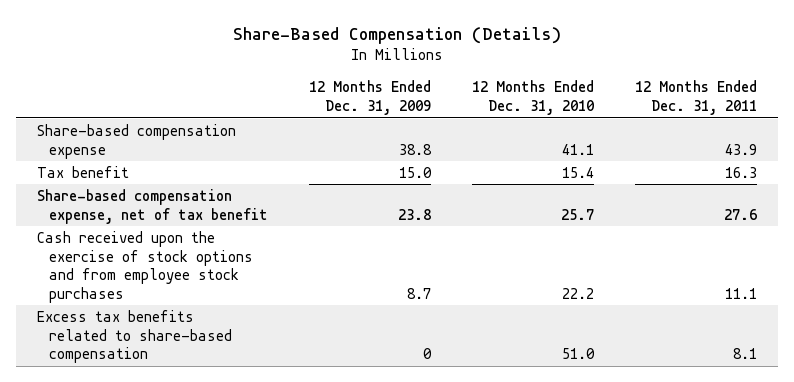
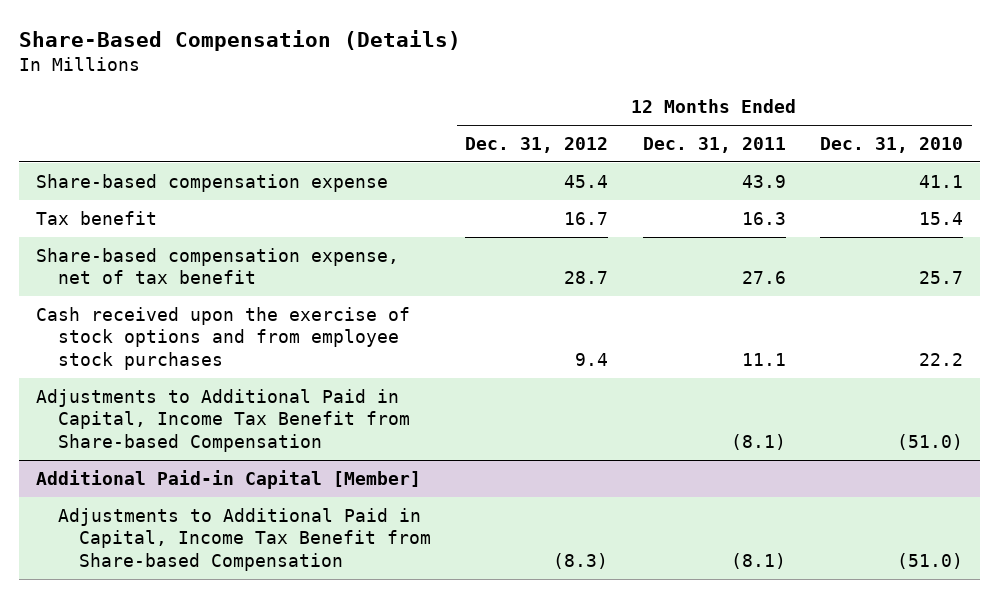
- | 12 Months Ended Dec. 31, 2009 | 12 Months Ended Dec. 31, 2010 | 12 Months Ended Dec. 31, 2011
+ | 12 Months Ended Dec. 31, 2012 | 12 Months Ended Dec. 31, 2011 | 12 Months Ended Dec. 31, 2010
- Excess tax benefits related to share-based compensation | 0 | 51.0 | 8.1
+ Adjustments to Additional Paid in Capital, Income Tax Benefit from Share-based Compensation | | (8.1) | (51.0)
+ Additional Paid-in Capital [Member]
+ Adjustments to Additional Paid in Capital, Income Tax Benefit from Share-based Compensation | (8.3) | (8.1) | (51.0)

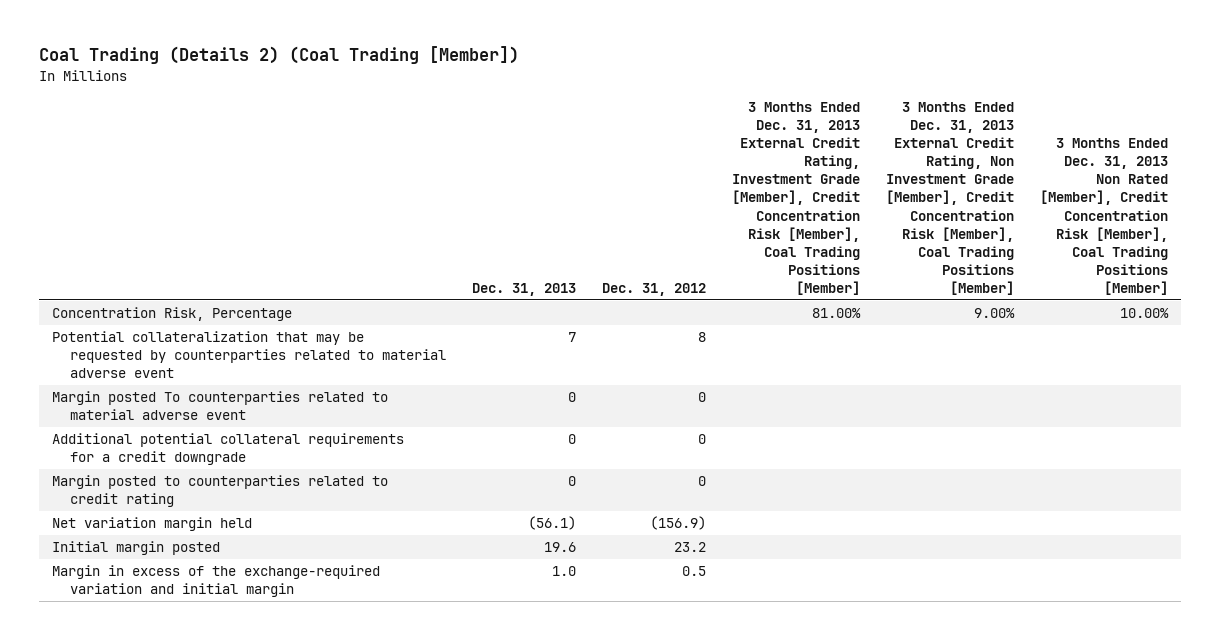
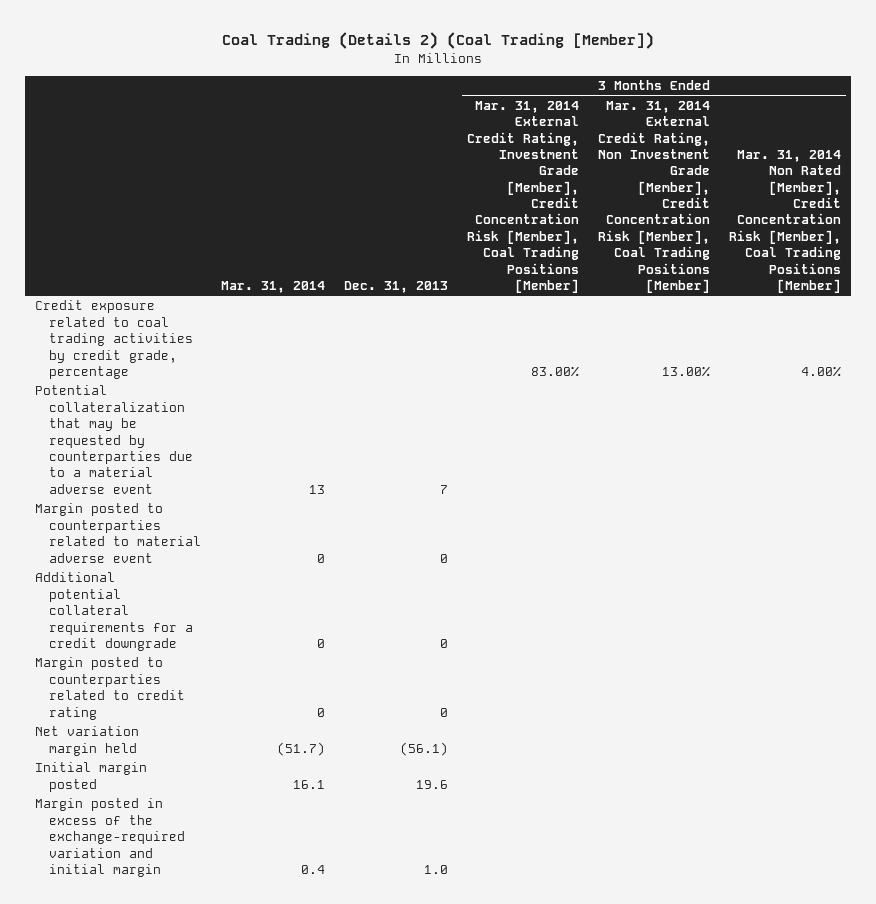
- | Dec. 31, 2013 | Dec. 31, 2012 | 3 Months Ended Dec. 31, 2013 External Credit Rating, Investment Grade [Member], Credit Concentration Risk [Member], Coal Trading Positions [Member] | 3 Months Ended Dec. 31, 2013 External Credit Rating, Non Investment Grade [Member], Credit Concentration Risk [Member], Coal Trading Positions [Member] | 3 Months Ended Dec. 31, 2013 Non Rated [Member], Credit Concentration Risk [Member], Coal Trading Positions [Member]
+ | Mar. 31, 2014 | Dec. 31, 2013 | 3 Months Ended Mar. 31, 2014 External Credit Rating, Investment Grade [Member], Credit Concentration Risk [Member], Coal Trading Positions [Member] | 3 Months Ended Mar. 31, 2014 External Credit Rating, Non Investment Grade [Member], Credit Concentration Risk [Member], Coal Trading Positions [Member] | 3 Months Ended Mar. 31, 2014 Non Rated [Member], Credit Concentration Risk [Member], Coal Trading Positions [Member]
- Concentration Risk, Percentage | | | 81.00% | 9.00% | 10.00%
- Potential collateralization that may be requested by counterparties related to material adverse event | 7 | 8 | | |
- Margin posted To counterparties related to material adverse event | 0 | 0 | | |
+ Credit exposure related to coal trading activities by credit grade, percentage | | | 83.00% | 13.00% | 4.00%
+ Potential collateralization that may be requested by counterparties due to a material adverse event | 13 | 7 | | |
+ Margin posted to counterparties related to material adverse event | 0 | 0 | | |
- Margin in excess of the exchange-required variation and initial margin | 1.0 | 0.5 | | |
+ Margin posted in excess of the exchange-required variation and initial margin | 0.4 | 1.0 | | |

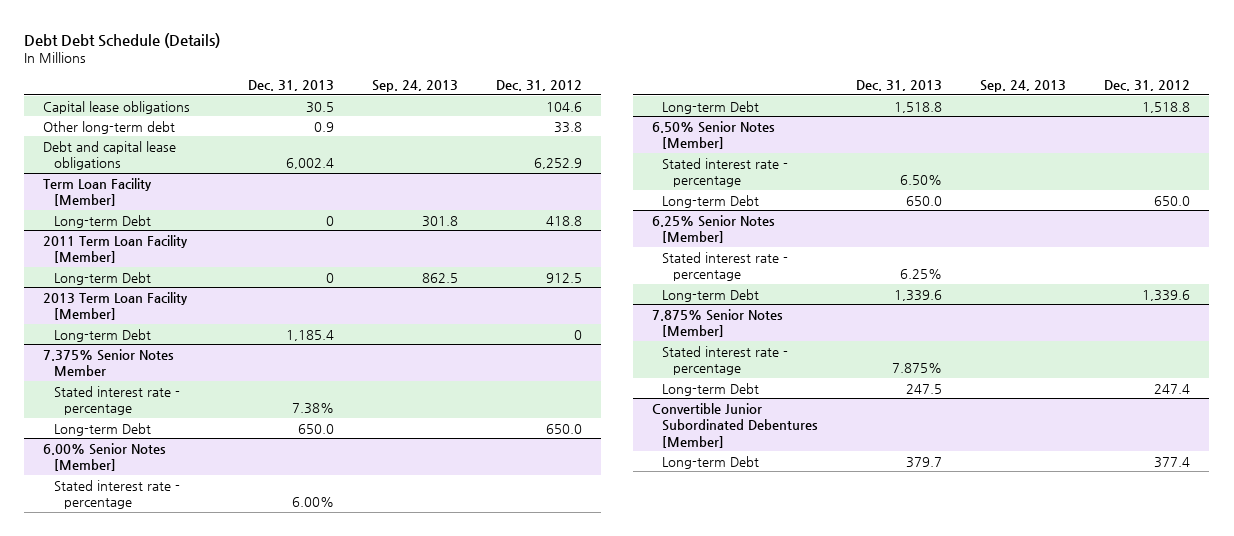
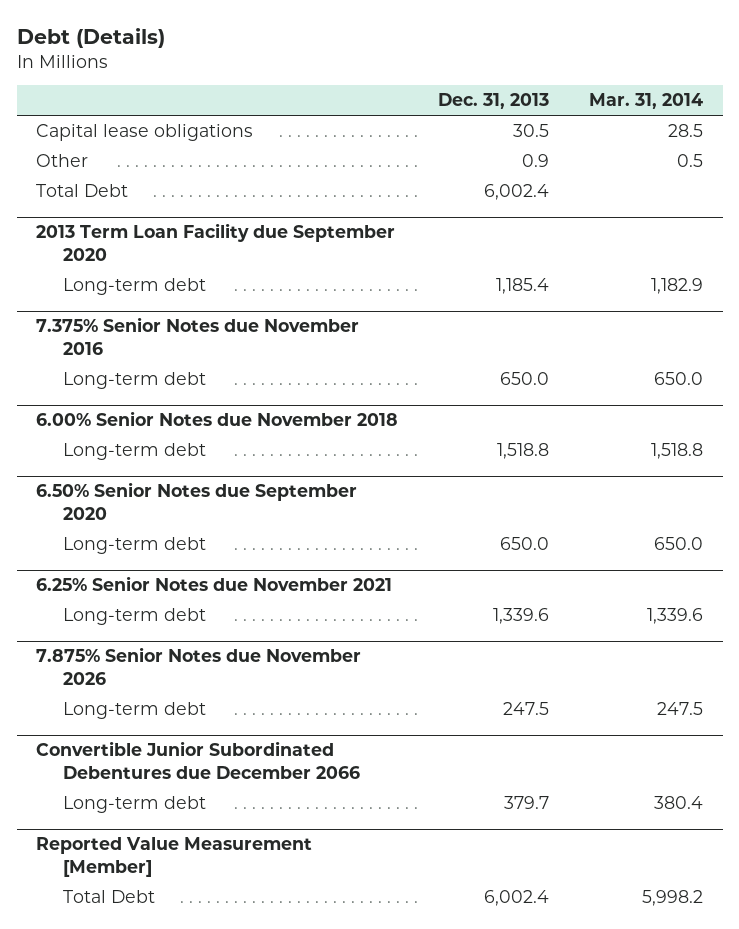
- Debt Debt Schedule (Details)
+ Debt (Details)
- | Dec. 31, 2013 | Sep. 24, 2013 | Dec. 31, 2012
+ | Dec. 31, 2013 | Mar. 31, 2014
- Other long-term debt | 0.9 | | 33.8
- Debt and capital lease obligations | 6,002.4 | | 6,252.9
- Term Loan Facility [Member]
- Long-term Debt | 0 | 301.8 | 418.8
- 2011 Term Loan Facility [Member]
- Long-term Debt | 0 | 862.5 | 912.5
- 2013 Term Loan Facility [Member]
- Long-term Debt | 1,185.4 | | 0
- 7.375% Senior Notes Member
- Stated interest rate - percentage | 7.38% | |
- Long-term Debt | 650.0 | | 650.0
- 6.00% Senior Notes [Member]
- Stated interest rate - percentage | 6.00% | |
- Long-term Debt | 1,518.8 | | 1,518.8
- 6.50% Senior Notes [Member]
- Stated interest rate - percentage | 6.50% | |
- Long-term Debt | 650.0 | | 650.0
- 6.25% Senior Notes [Member]
- Stated interest rate - percentage | 6.25% | |
- Long-term Debt | 1,339.6 | | 1,339.6
- 7.875% Senior Notes [Member]
- Stated interest rate - percentage | 7.875% | |
- Long-term Debt | 247.5 | | 247.4
- Convertible Junior Subordinated Debentures [Member]
- Long-term Debt | 379.7 | | 377.4
+ Other | 0.9 | 0.5
+ Total Debt | 6,002.4 |
+ 2013 Term Loan Facility due September 2020
+ Long-term debt | 1,185.4 | 1,182.9
+ 7.375% Senior Notes due November 2016
+ Long-term debt | 650.0 | 650.0
+ 6.00% Senior Notes due November 2018
+ Long-term debt | 1,518.8 | 1,518.8
+ 6.50% Senior Notes due September 2020
+ Long-term debt | 650.0 | 650.0
+ 6.25% Senior Notes due November 2021
+ Long-term debt | 1,339.6 | 1,339.6
+ 7.875% Senior Notes due November 2026
+ Long-term debt | 247.5 | 247.5
+ Convertible Junior Subordinated Debentures due December 2066
+ Long-term debt | 379.7 | 380.4
+ Reported Value Measurement [Member]
+ Total Debt | 6,002.4 | 5,998.2

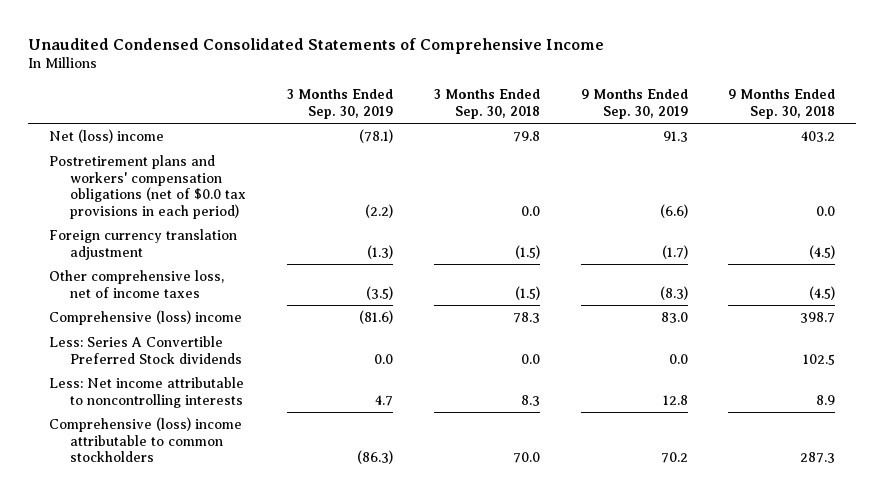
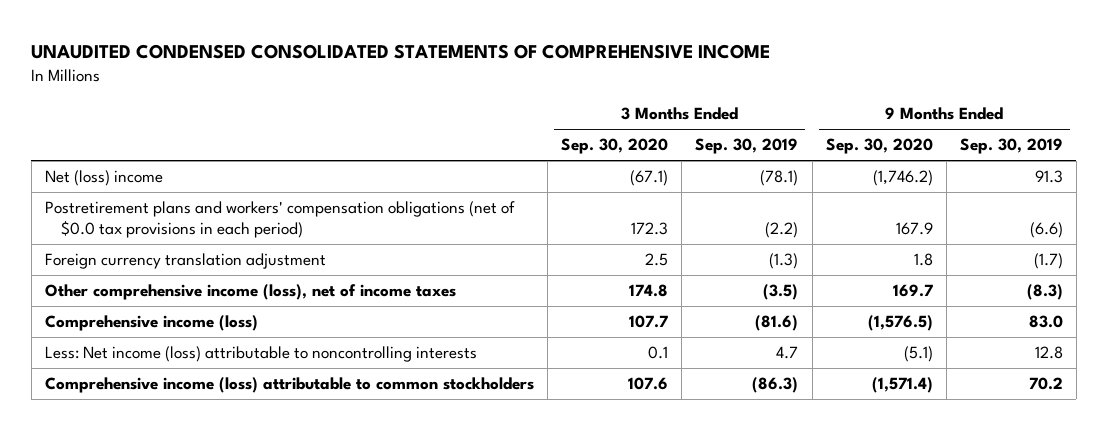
- Unaudited Condensed Consolidated Statements of Comprehensive Income
+ UNAUDITED CONDENSED CONSOLIDATED STATEMENTS OF COMPREHENSIVE INCOME
- | 3 Months Ended Sep. 30, 2019 | 3 Months Ended Sep. 30, 2018 | 9 Months Ended Sep. 30, 2019 | 9 Months Ended Sep. 30, 2018
+ | 3 Months Ended Sep. 30, 2020 | 3 Months Ended Sep. 30, 2019 | 9 Months Ended Sep. 30, 2020 | 9 Months Ended Sep. 30, 2019
- Other comprehensive loss, net of income taxes | (3.5) | (1.5) | (8.3) | (4.5)
- Comprehensive (loss) income | (81.6) | 78.3 | 83.0 | 398.7
- Less: Series A Convertible Preferred Stock dividends | 0.0 | 0.0 | 0.0 | 102.5
- Less: Net income attributable to noncontrolling interests | 4.7 | 8.3 | 12.8 | 8.9
- Comprehensive (loss) income attributable to common stockholders | (86.3) | 70.0 | 70.2 | 287.3
+ Other comprehensive income (loss), net of income taxes | 174.8 | (3.5) | 169.7 | (8.3)
+ Comprehensive income (loss) | 107.7 | (81.6) | (1,576.5) | 83.0
+ Less: Net income (loss) attributable to noncontrolling interests | 0.1 | 4.7 | (5.1) | 12.8
+ Comprehensive income (loss) attributable to common stockholders | 107.6 | (86.3) | (1,571.4) | 70.2

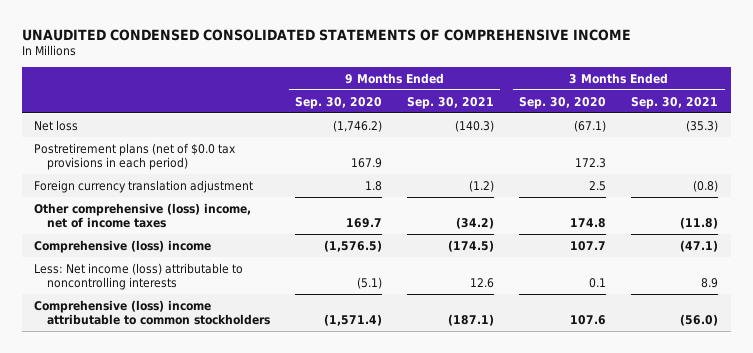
- | 3 Months Ended Sep. 30, 2020 | 3 Months Ended Sep. 30, 2019 | 9 Months Ended Sep. 30, 2020 | 9 Months Ended Sep. 30, 2019
+ | 9 Months Ended Sep. 30, 2020 | 9 Months Ended Sep. 30, 2021 | 3 Months Ended Sep. 30, 2020 | 3 Months Ended Sep. 30, 2021
- Net (loss) income | (67.1) | (78.1) | (1,746.2) | 91.3
- Postretirement plans and workers' compensation obligations (net of $0.0 tax provisions in each period) | 172.3 | (2.2) | 167.9 | (6.6)
+ Net loss | (1,746.2) | (140.3) | (67.1) | (35.3)
+ Postretirement plans (net of $0.0 tax provisions in each period) | 167.9 | | 172.3 |
- Other comprehensive income (loss), net of income taxes | 174.8 | (3.5) | 169.7 | (8.3)
- Comprehensive income (loss) | 107.7 | (81.6) | (1,576.5) | 83.0
+ Other comprehensive (loss) income, net of income taxes | 169.7 | (34.2) | 174.8 | (11.8)
+ Comprehensive (loss) income | (1,576.5) | (174.5) | 107.7 | (47.1)
- Comprehensive income (loss) attributable to common stockholders | 107.6 | (86.3) | (1,571.4) | 70.2
+ Comprehensive (loss) income attributable to common stockholders | (1,571.4) | (187.1) | 107.6 | (56.0)

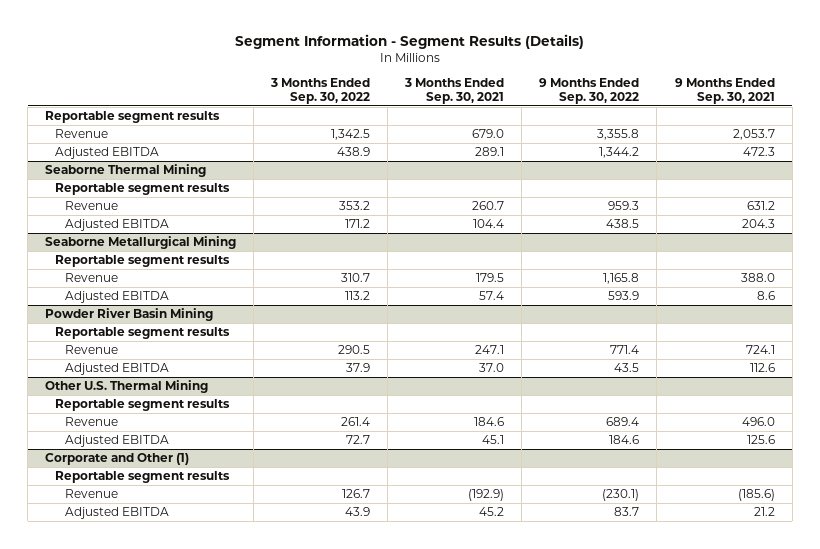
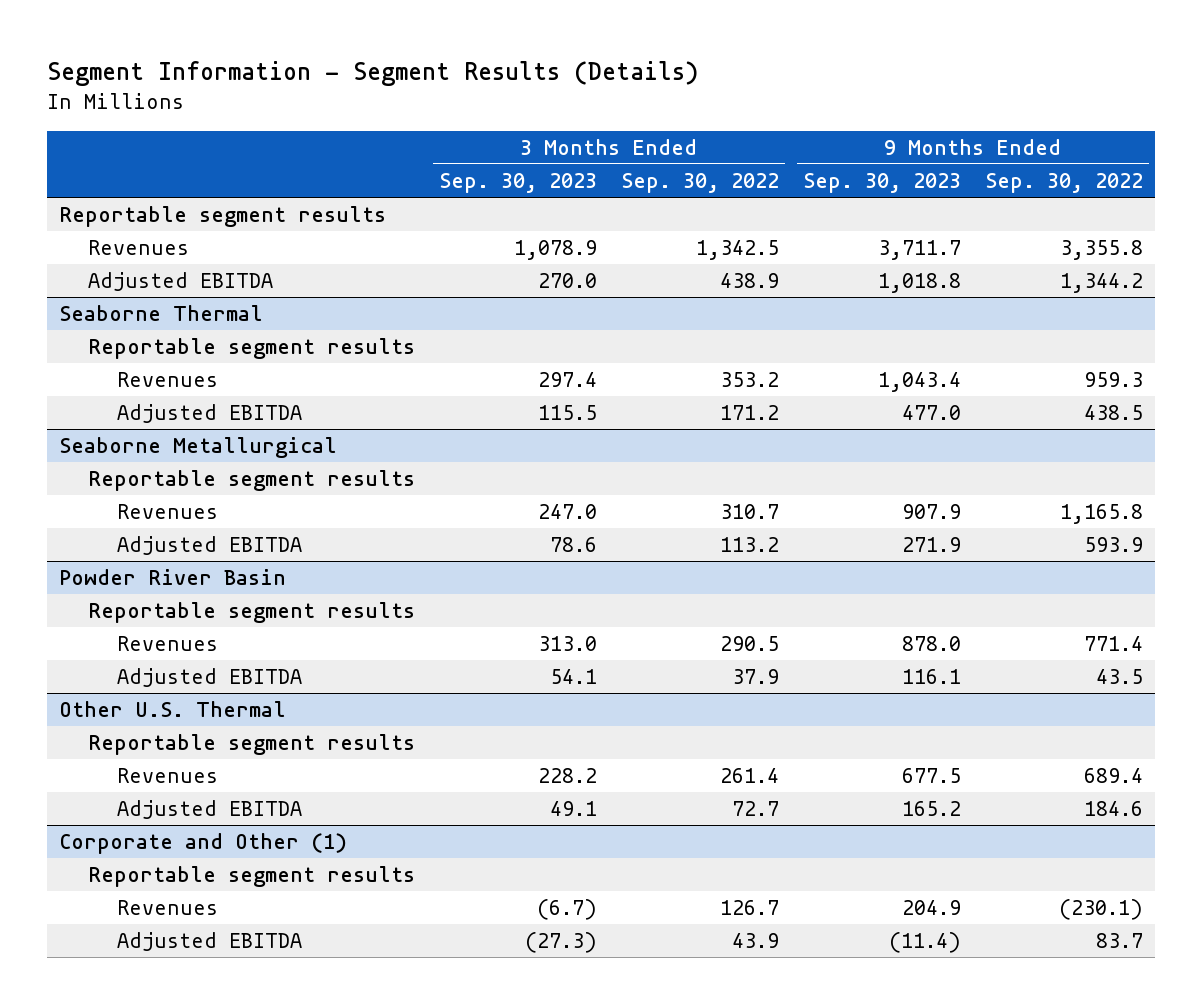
- | 3 Months Ended Sep. 30, 2022 | 3 Months Ended Sep. 30, 2021 | 9 Months Ended Sep. 30, 2022 | 9 Months Ended Sep. 30, 2021
+ | 3 Months Ended Sep. 30, 2023 | 3 Months Ended Sep. 30, 2022 | 9 Months Ended Sep. 30, 2023 | 9 Months Ended Sep. 30, 2022
- Revenue | 1,342.5 | 679.0 | 3,355.8 | 2,053.7
+ Revenues | 1,078.9 | 1,342.5 | 3,711.7 | 3,355.8
- Seaborne Thermal Mining
+ Seaborne Thermal
- Revenue | 353.2 | 260.7 | 959.3 | 631.2
+ Revenues | 297.4 | 353.2 | 1,043.4 | 959.3
- Seaborne Metallurgical Mining
+ Seaborne Metallurgical
- Revenue | 310.7 | 179.5 | 1,165.8 | 388.0
+ Revenues | 247.0 | 310.7 | 907.9 | 1,165.8
- Powder River Basin Mining
+ Powder River Basin
- Revenue | 290.5 | 247.1 | 771.4 | 724.1
+ Revenues | 313.0 | 290.5 | 878.0 | 771.4
- Other U.S. Thermal Mining
+ Other U.S. Thermal
- Revenue | 261.4 | 184.6 | 689.4 | 496.0
+ Revenues | 228.2 | 261.4 | 677.5 | 689.4
@ Corporate and Other (1)
- Revenue | 126.7 | (192.9) | (230.1) | (185.6)
+ Revenues | (6.7) | 126.7 | 204.9 | (230.1)

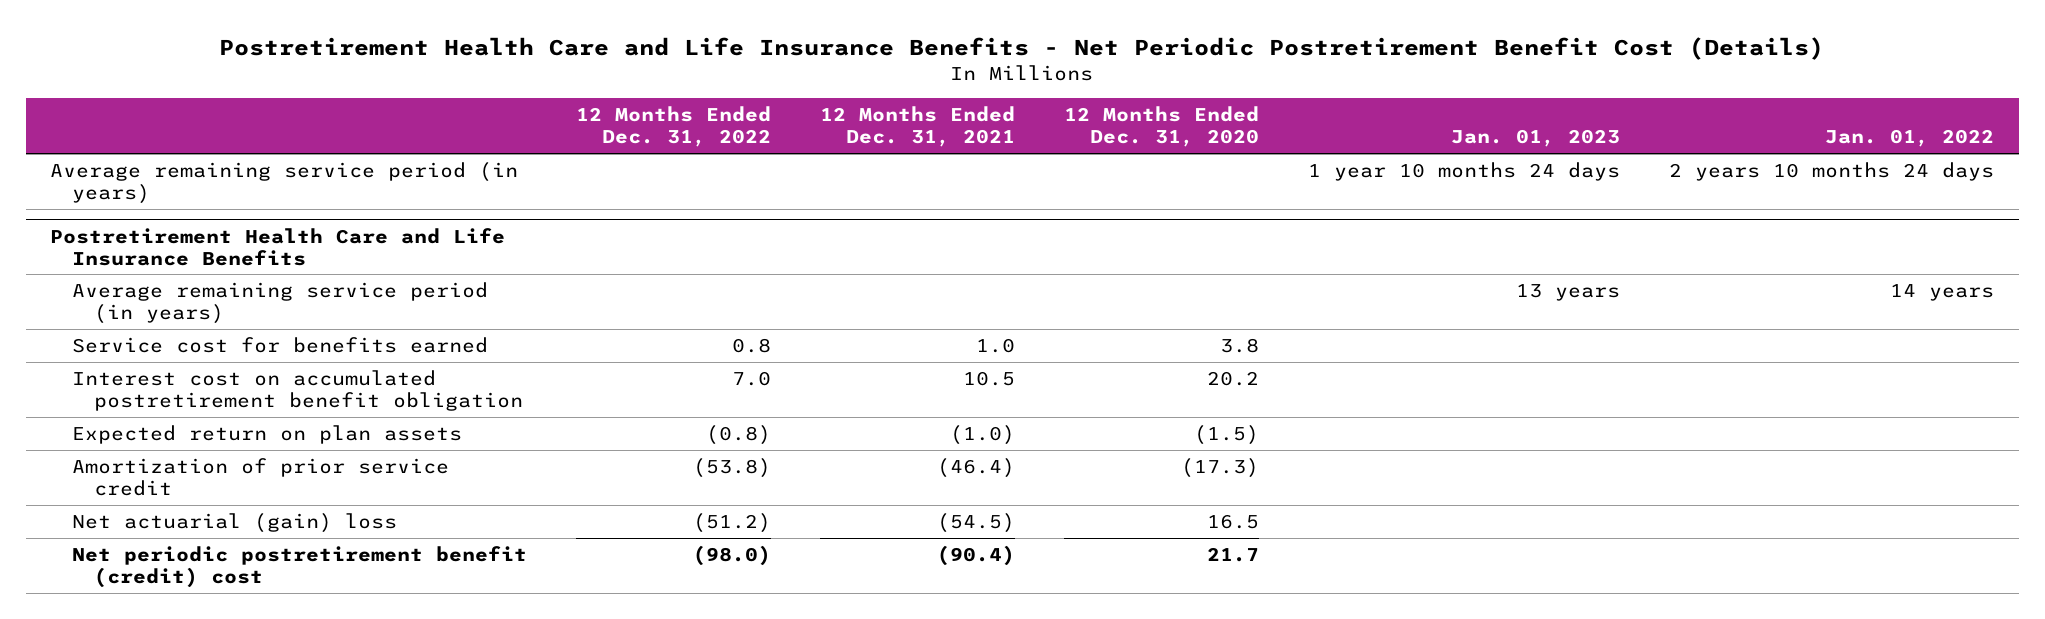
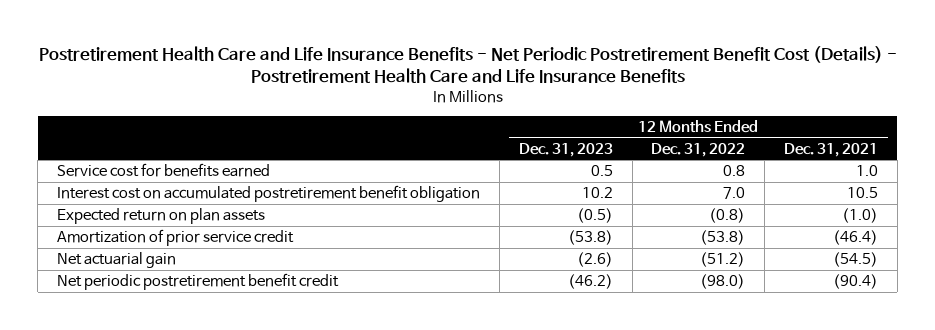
- Postretirement Health Care and Life Insurance Benefits - Net Periodic Postretirement Benefit Cost (Details)
+ Postretirement Health Care and Life Insurance Benefits - Net Periodic Postretirement Benefit Cost (Details) - Postretirement Health Care and Life Insurance Benefits
- | 12 Months Ended Dec. 31, 2022 | 12 Months Ended Dec. 31, 2021 | 12 Months Ended Dec. 31, 2020 | Jan. 01, 2023 | Jan. 01, 2022
+ | 12 Months Ended Dec. 31, 2023 | 12 Months Ended Dec. 31, 2022 | 12 Months Ended Dec. 31, 2021
- Average remaining service period (in years) | | | | 1 year 10 months 24 days | 2 years 10 months 24 days
- Postretirement Health Care and Life Insurance Benefits
- Average remaining service period (in years) | | | | 13 years | 14 years
- Net actuarial (gain) loss | (51.2) | (54.5) | 16.5 | |
- Net periodic postretirement benefit (credit) cost | (98.0) | (90.4) | 21.7 | |
+ Net actuarial gain | (2.6) | (51.2) | (54.5)
+ Net periodic postretirement benefit credit | (46.2) | (98.0) | (90.4)

